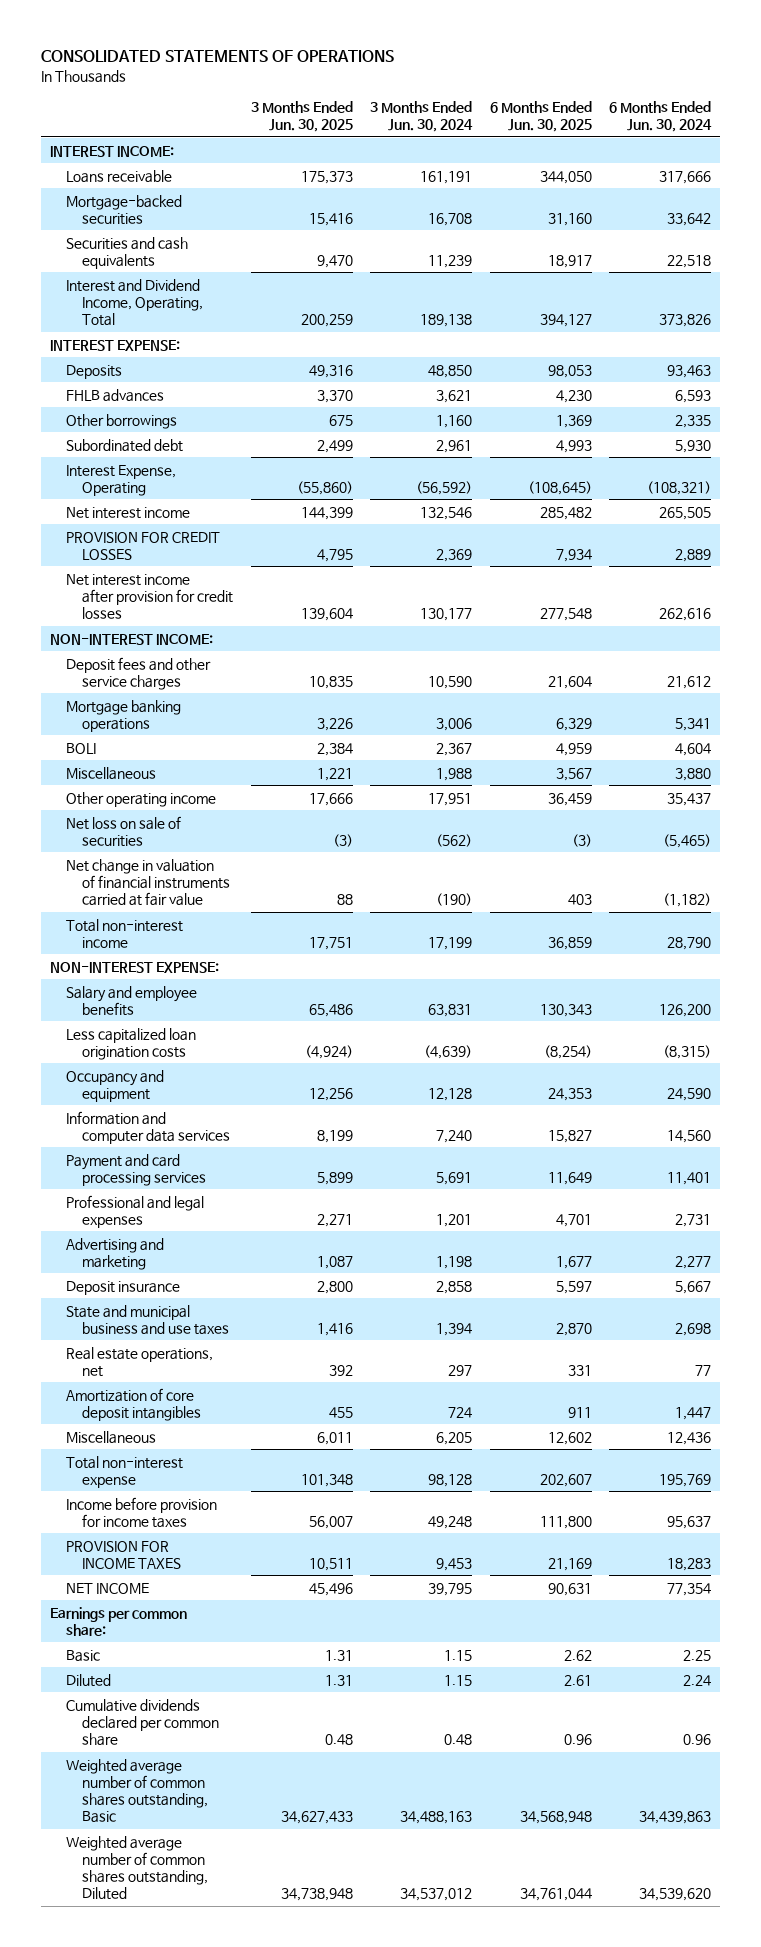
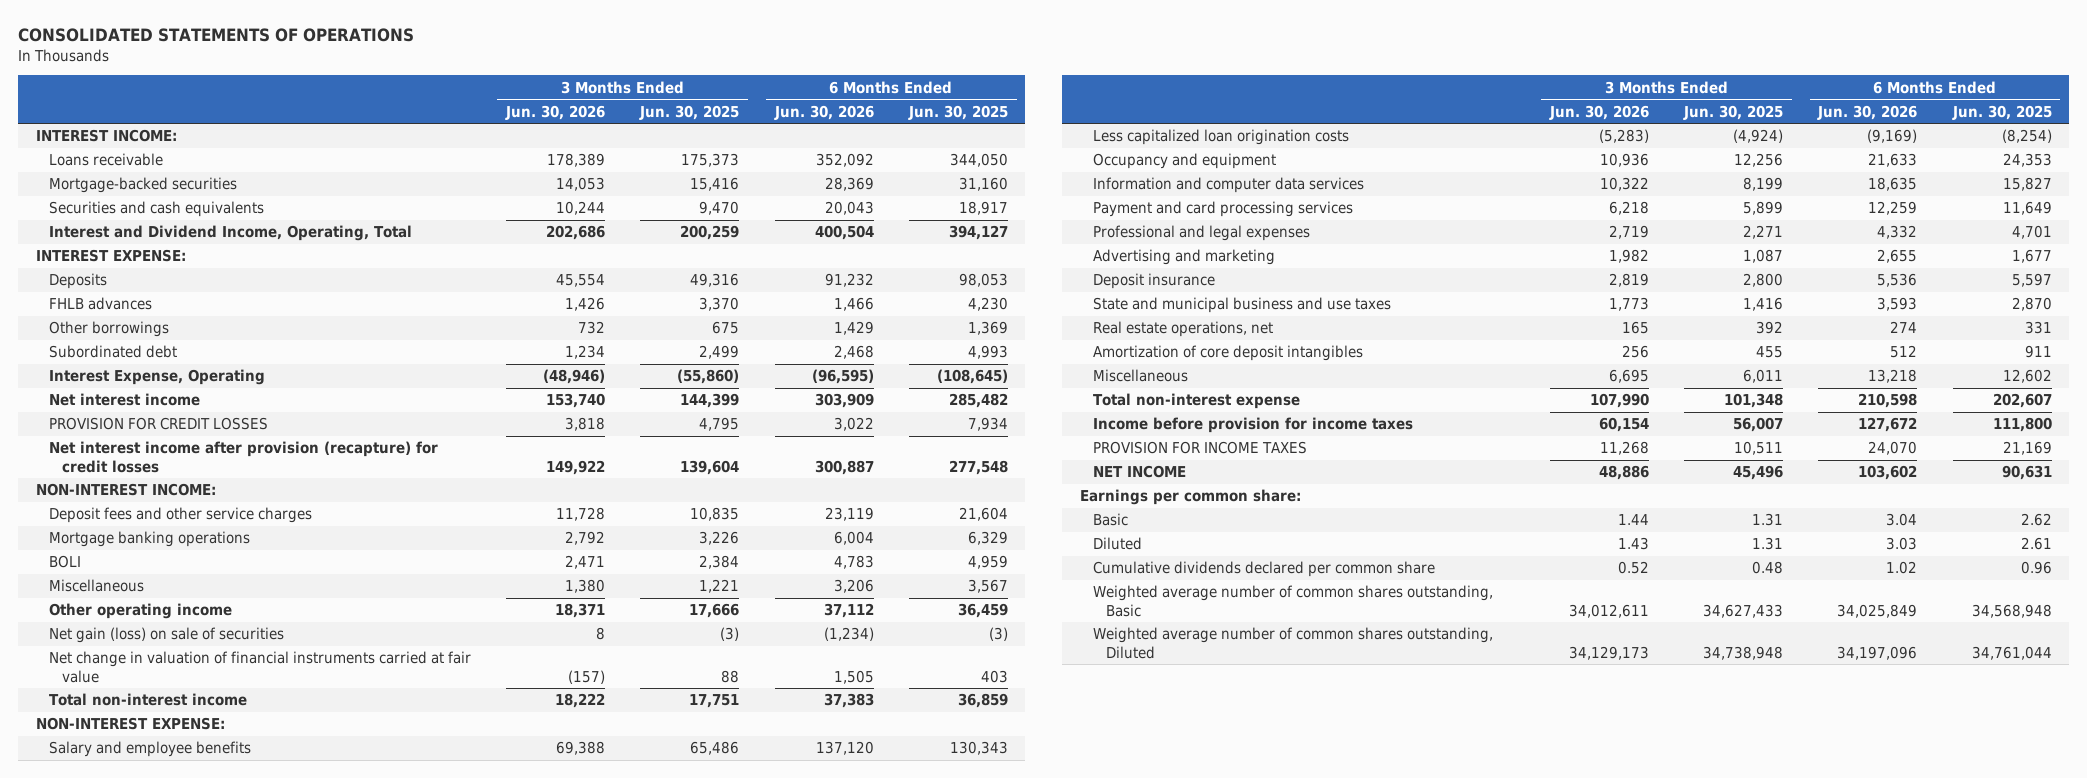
- | 3 Months Ended Jun. 30, 2025 | 3 Months Ended Jun. 30, 2024 | 6 Months Ended Jun. 30, 2025 | 6 Months Ended Jun. 30, 2024
+ | 3 Months Ended Jun. 30, 2026 | 3 Months Ended Jun. 30, 2025 | 6 Months Ended Jun. 30, 2026 | 6 Months Ended Jun. 30, 2025
- Net interest income after provision for credit losses | 139,604 | 130,177 | 277,548 | 262,616
+ Net interest income after provision (recapture) for credit losses | 149,922 | 139,604 | 300,887 | 277,548
- Net loss on sale of securities | (3) | (562) | (3) | (5,465)
+ Net gain (loss) on sale of securities | 8 | (3) | (1,234) | (3)

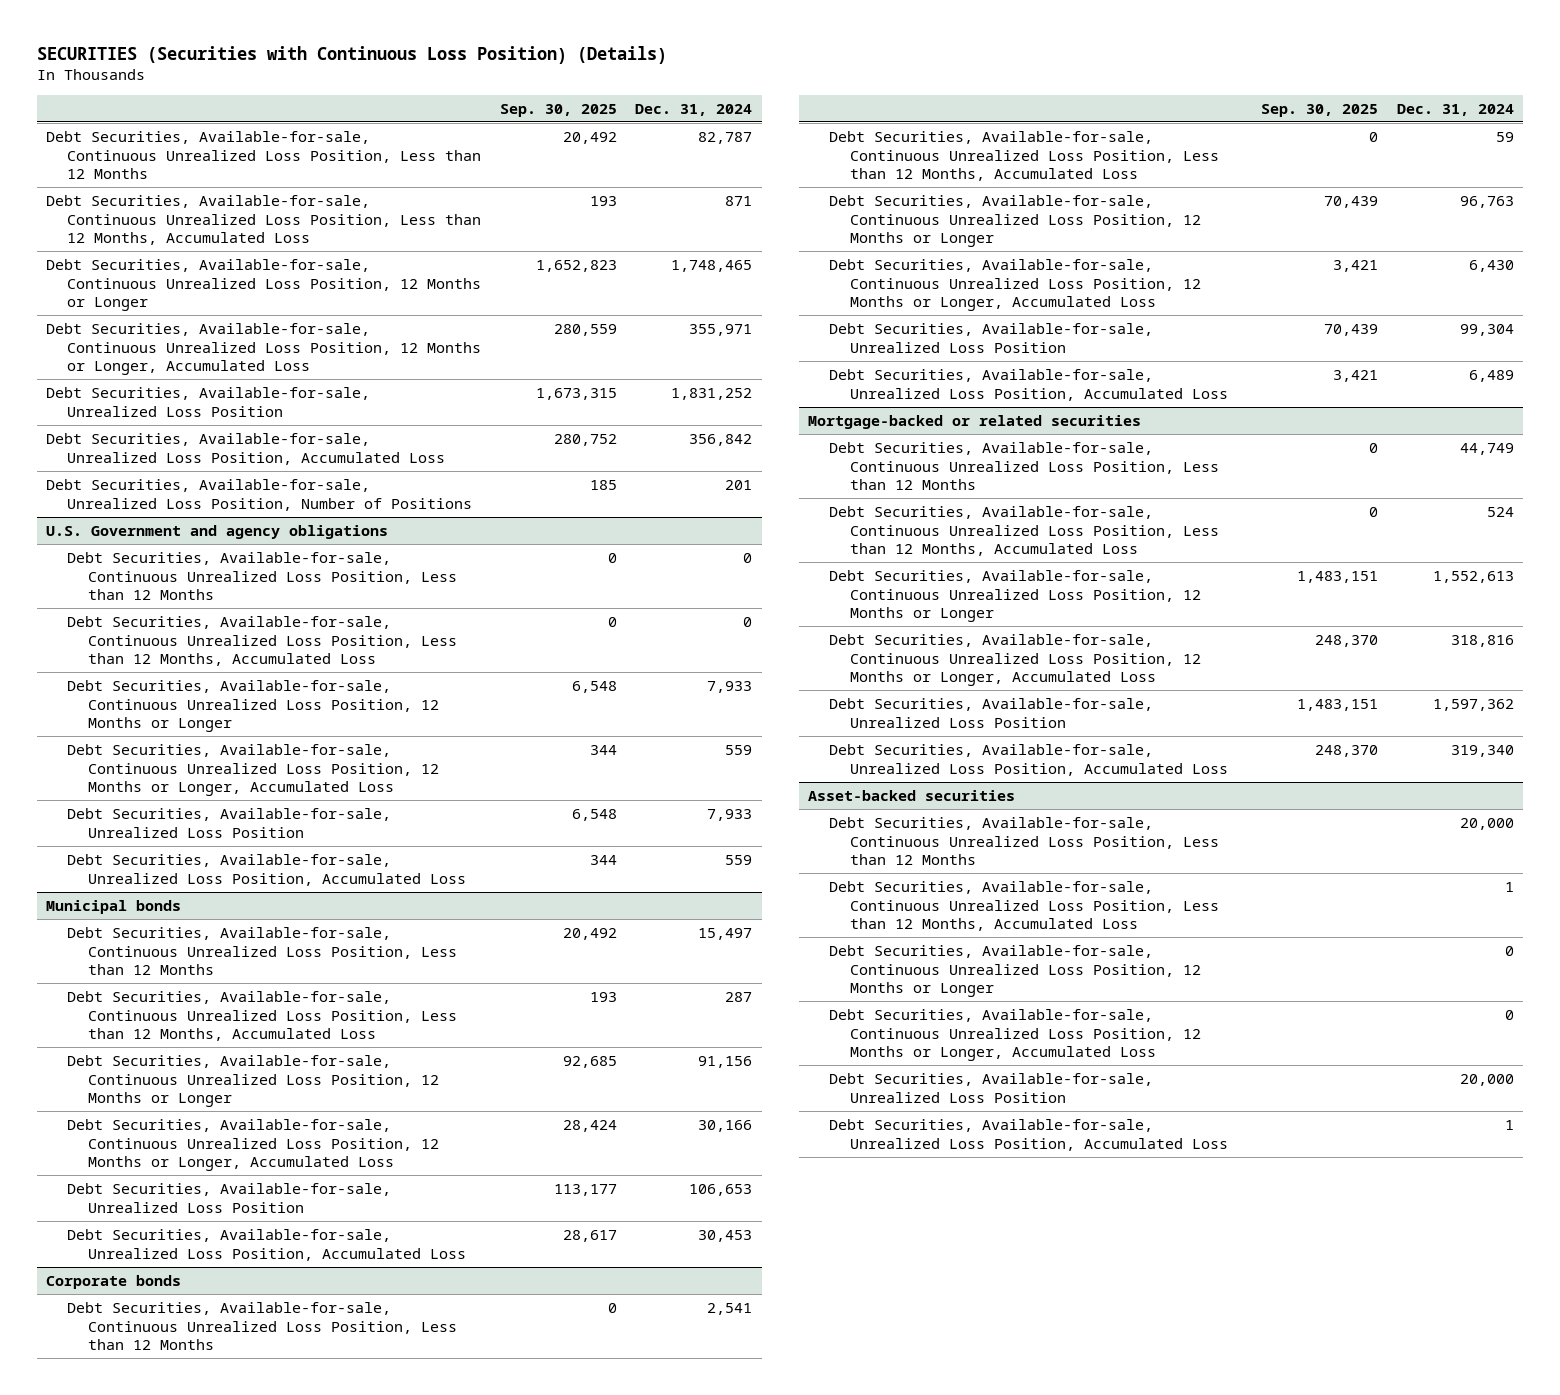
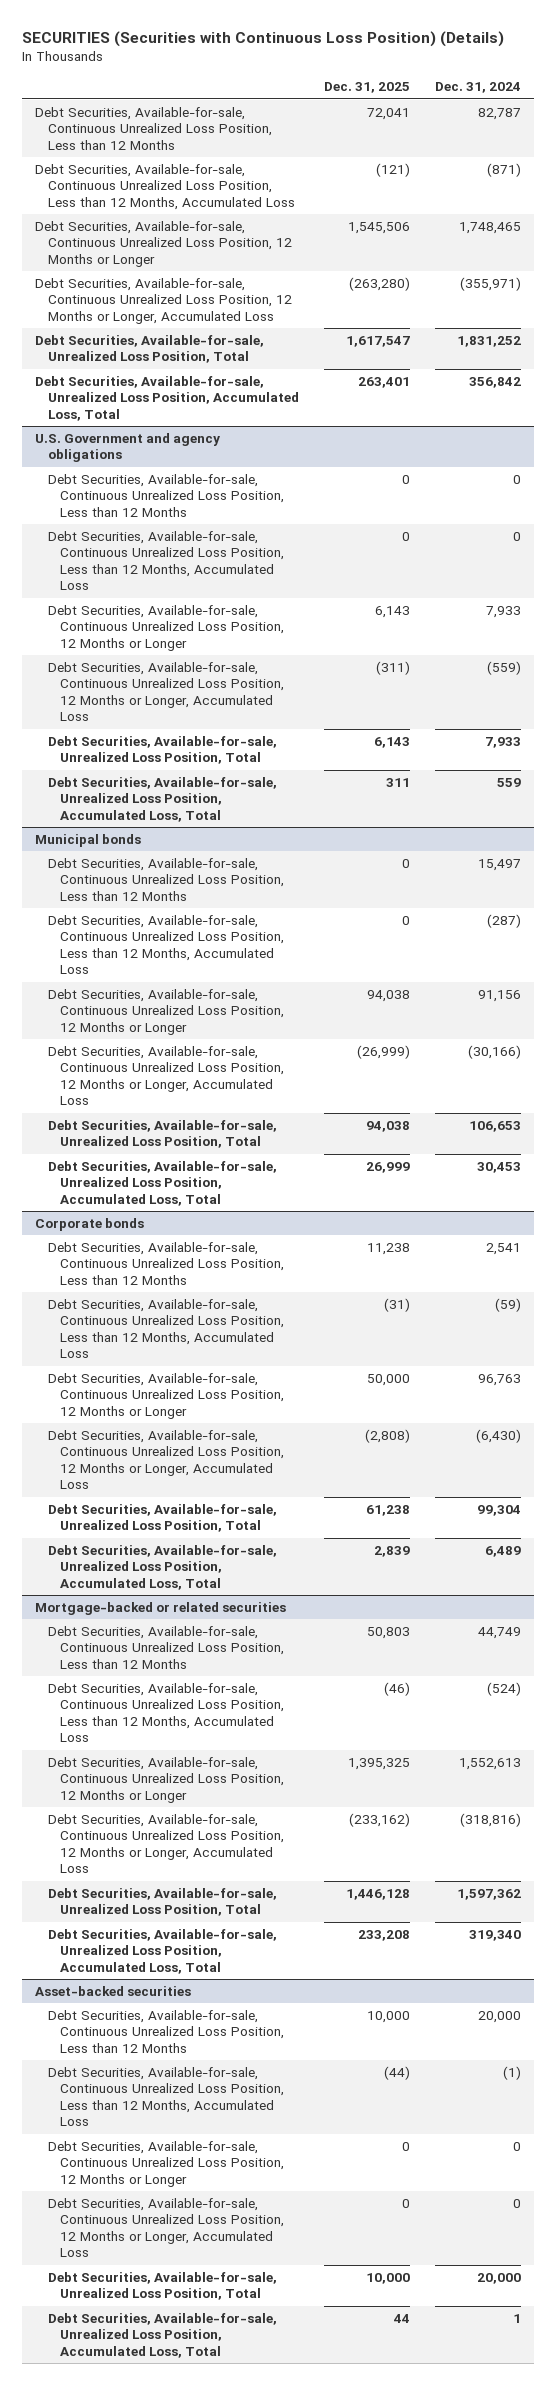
- | Sep. 30, 2025 | Dec. 31, 2024
+ | Dec. 31, 2025 | Dec. 31, 2024
- Debt Securities, Available-for-sale, Continuous Unrealized Loss Position, Less than 12 Months, Accumulated Loss | 193 | 871
+ Debt Securities, Available-for-sale, Continuous Unrealized Loss Position, Less than 12 Months, Accumulated Loss | (121) | (871)
- Debt Securities, Available-for-sale, Continuous Unrealized Loss Position, 12 Months or Longer, Accumulated Loss | 280,559 | 355,971
- Debt Securities, Available-for-sale, Unrealized Loss Position | 1,673,315 | 1,831,252
- Debt Securities, Available-for-sale, Unrealized Loss Position, Accumulated Loss | 280,752 | 356,842
- Debt Securities, Available-for-sale, Unrealized Loss Position, Number of Positions | 185 | 201
+ Debt Securities, Available-for-sale, Continuous Unrealized Loss Position, 12 Months or Longer, Accumulated Loss | (263,280) | (355,971)
+ Debt Securities, Available-for-sale, Unrealized Loss Position, Total | 1,617,547 | 1,831,252
+ Debt Securities, Available-for-sale, Unrealized Loss Position, Accumulated Loss, Total | 263,401 | 356,842
@ U.S. Government and agency obligations
- Debt Securities, Available-for-sale, Continuous Unrealized Loss Position, 12 Months or Longer, Accumulated Loss | 344 | 559
- Debt Securities, Available-for-sale, Unrealized Loss Position | 6,548 | 7,933
- Debt Securities, Available-for-sale, Unrealized Loss Position, Accumulated Loss | 344 | 559
+ Debt Securities, Available-for-sale, Continuous Unrealized Loss Position, 12 Months or Longer, Accumulated Loss | (311) | (559)
+ Debt Securities, Available-for-sale, Unrealized Loss Position, Total | 6,143 | 7,933
+ Debt Securities, Available-for-sale, Unrealized Loss Position, Accumulated Loss, Total | 311 | 559
@ Municipal bonds
- Debt Securities, Available-for-sale, Continuous Unrealized Loss Position, Less than 12 Months, Accumulated Loss | 193 | 287
+ Debt Securities, Available-for-sale, Continuous Unrealized Loss Position, Less than 12 Months, Accumulated Loss | 0 | (287)
- Debt Securities, Available-for-sale, Continuous Unrealized Loss Position, 12 Months or Longer, Accumulated Loss | 28,424 | 30,166
- Debt Securities, Available-for-sale, Unrealized Loss Position | 113,177 | 106,653
- Debt Securities, Available-for-sale, Unrealized Loss Position, Accumulated Loss | 28,617 | 30,453
+ Debt Securities, Available-for-sale, Continuous Unrealized Loss Position, 12 Months or Longer, Accumulated Loss | (26,999) | (30,166)
+ Debt Securities, Available-for-sale, Unrealized Loss Position, Total | 94,038 | 106,653
+ Debt Securities, Available-for-sale, Unrealized Loss Position, Accumulated Loss, Total | 26,999 | 30,453
@ Corporate bonds
- Debt Securities, Available-for-sale, Continuous Unrealized Loss Position, Less than 12 Months, Accumulated Loss | 0 | 59
+ Debt Securities, Available-for-sale, Continuous Unrealized Loss Position, Less than 12 Months, Accumulated Loss | (31) | (59)
- Debt Securities, Available-for-sale, Continuous Unrealized Loss Position, 12 Months or Longer, Accumulated Loss | 3,421 | 6,430
- Debt Securities, Available-for-sale, Unrealized Loss Position | 70,439 | 99,304
- Debt Securities, Available-for-sale, Unrealized Loss Position, Accumulated Loss | 3,421 | 6,489
+ Debt Securities, Available-for-sale, Continuous Unrealized Loss Position, 12 Months or Longer, Accumulated Loss | (2,808) | (6,430)
+ Debt Securities, Available-for-sale, Unrealized Loss Position, Total | 61,238 | 99,304
+ Debt Securities, Available-for-sale, Unrealized Loss Position, Accumulated Loss, Total | 2,839 | 6,489
@ Mortgage-backed or related securities
- Debt Securities, Available-for-sale, Continuous Unrealized Loss Position, Less than 12 Months, Accumulated Loss | 0 | 524
+ Debt Securities, Available-for-sale, Continuous Unrealized Loss Position, Less than 12 Months, Accumulated Loss | (46) | (524)
- Debt Securities, Available-for-sale, Continuous Unrealized Loss Position, 12 Months or Longer, Accumulated Loss | 248,370 | 318,816
- Debt Securities, Available-for-sale, Unrealized Loss Position | 1,483,151 | 1,597,362
- Debt Securities, Available-for-sale, Unrealized Loss Position, Accumulated Loss | 248,370 | 319,340
+ Debt Securities, Available-for-sale, Continuous Unrealized Loss Position, 12 Months or Longer, Accumulated Loss | (233,162) | (318,816)
+ Debt Securities, Available-for-sale, Unrealized Loss Position, Total | 1,446,128 | 1,597,362
+ Debt Securities, Available-for-sale, Unrealized Loss Position, Accumulated Loss, Total | 233,208 | 319,340
@ Asset-backed securities
- Debt Securities, Available-for-sale, Continuous Unrealized Loss Position, Less than 12 Months, Accumulated Loss | | 1
+ Debt Securities, Available-for-sale, Continuous Unrealized Loss Position, Less than 12 Months, Accumulated Loss | (44) | (1)
- Debt Securities, Available-for-sale, Unrealized Loss Position | | 20,000
- Debt Securities, Available-for-sale, Unrealized Loss Position, Accumulated Loss | | 1
+ Debt Securities, Available-for-sale, Unrealized Loss Position, Total | 10,000 | 20,000
+ Debt Securities, Available-for-sale, Unrealized Loss Position, Accumulated Loss, Total | 44 | 1

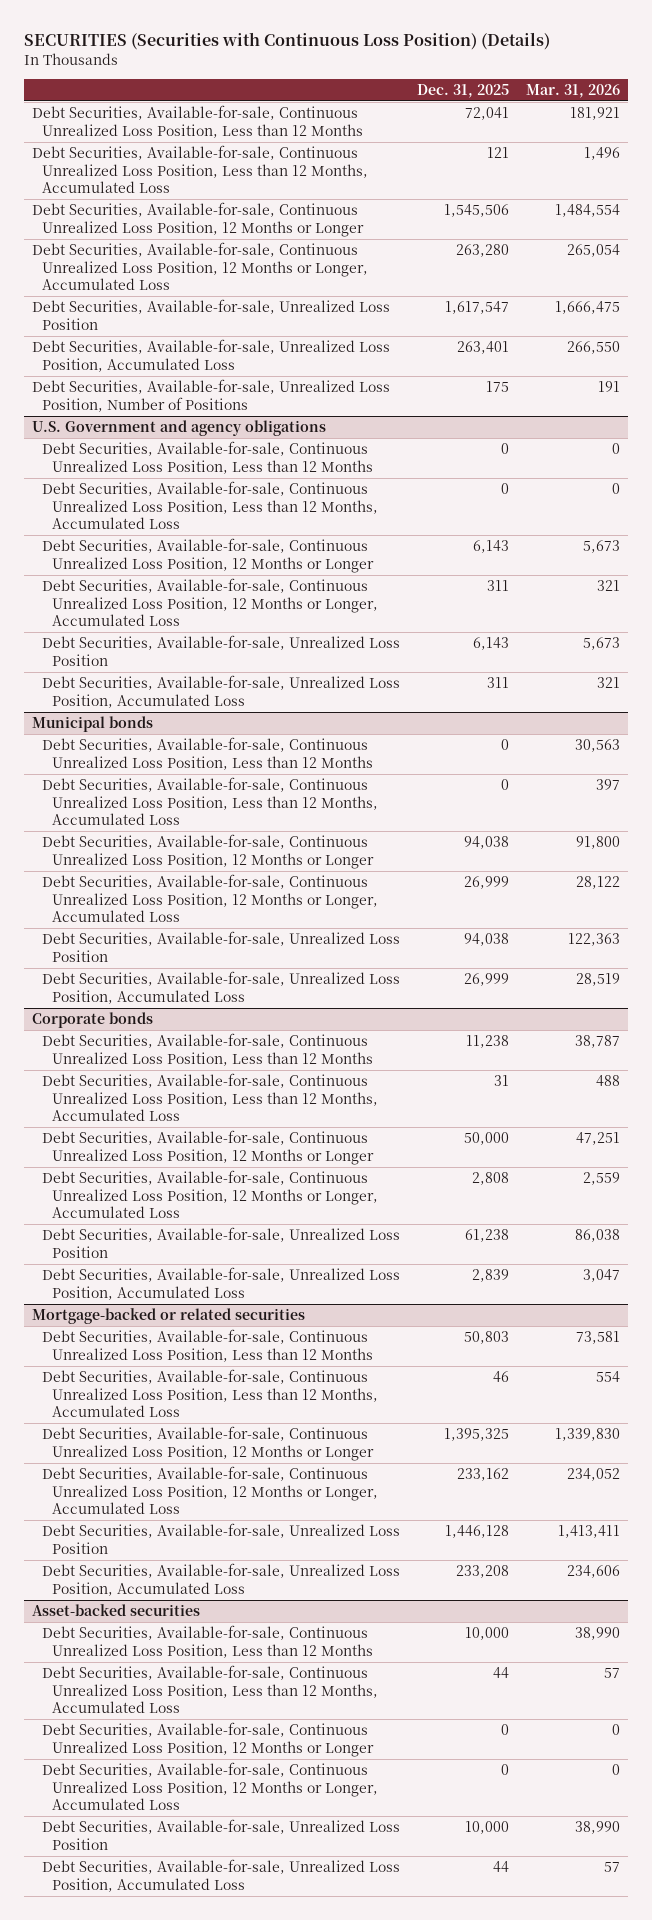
- | Dec. 31, 2025 | Dec. 31, 2024
+ | Dec. 31, 2025 | Mar. 31, 2026
- Debt Securities, Available-for-sale, Continuous Unrealized Loss Position, Less than 12 Months, Accumulated Loss | (121) | (871)
+ Debt Securities, Available-for-sale, Continuous Unrealized Loss Position, Less than 12 Months, Accumulated Loss | 121 | 1,496
- Debt Securities, Available-for-sale, Continuous Unrealized Loss Position, 12 Months or Longer, Accumulated Loss | (263,280) | (355,971)
- Debt Securities, Available-for-sale, Unrealized Loss Position, Total | 1,617,547 | 1,831,252
- Debt Securities, Available-for-sale, Unrealized Loss Position, Accumulated Loss, Total | 263,401 | 356,842
+ Debt Securities, Available-for-sale, Continuous Unrealized Loss Position, 12 Months or Longer, Accumulated Loss | 263,280 | 265,054
+ Debt Securities, Available-for-sale, Unrealized Loss Position | 1,617,547 | 1,666,475
+ Debt Securities, Available-for-sale, Unrealized Loss Position, Accumulated Loss | 263,401 | 266,550
+ Debt Securities, Available-for-sale, Unrealized Loss Position, Number of Positions | 175 | 191
@ U.S. Government and agency obligations
- Debt Securities, Available-for-sale, Continuous Unrealized Loss Position, 12 Months or Longer, Accumulated Loss | (311) | (559)
- Debt Securities, Available-for-sale, Unrealized Loss Position, Total | 6,143 | 7,933
- Debt Securities, Available-for-sale, Unrealized Loss Position, Accumulated Loss, Total | 311 | 559
+ Debt Securities, Available-for-sale, Continuous Unrealized Loss Position, 12 Months or Longer, Accumulated Loss | 311 | 321
+ Debt Securities, Available-for-sale, Unrealized Loss Position | 6,143 | 5,673
+ Debt Securities, Available-for-sale, Unrealized Loss Position, Accumulated Loss | 311 | 321
@ Municipal bonds
- Debt Securities, Available-for-sale, Continuous Unrealized Loss Position, 12 Months or Longer, Accumulated Loss | (26,999) | (30,166)
- Debt Securities, Available-for-sale, Unrealized Loss Position, Total | 94,038 | 106,653
- Debt Securities, Available-for-sale, Unrealized Loss Position, Accumulated Loss, Total | 26,999 | 30,453
+ Debt Securities, Available-for-sale, Continuous Unrealized Loss Position, 12 Months or Longer, Accumulated Loss | 26,999 | 28,122
+ Debt Securities, Available-for-sale, Unrealized Loss Position | 94,038 | 122,363
+ Debt Securities, Available-for-sale, Unrealized Loss Position, Accumulated Loss | 26,999 | 28,519
@ Corporate bonds
- Debt Securities, Available-for-sale, Continuous Unrealized Loss Position, Less than 12 Months, Accumulated Loss | (31) | (59)
+ Debt Securities, Available-for-sale, Continuous Unrealized Loss Position, Less than 12 Months, Accumulated Loss | 31 | 488
- Debt Securities, Available-for-sale, Continuous Unrealized Loss Position, 12 Months or Longer, Accumulated Loss | (2,808) | (6,430)
- Debt Securities, Available-for-sale, Unrealized Loss Position, Total | 61,238 | 99,304
- Debt Securities, Available-for-sale, Unrealized Loss Position, Accumulated Loss, Total | 2,839 | 6,489
+ Debt Securities, Available-for-sale, Continuous Unrealized Loss Position, 12 Months or Longer, Accumulated Loss | 2,808 | 2,559
+ Debt Securities, Available-for-sale, Unrealized Loss Position | 61,238 | 86,038
+ Debt Securities, Available-for-sale, Unrealized Loss Position, Accumulated Loss | 2,839 | 3,047
@ Mortgage-backed or related securities
- Debt Securities, Available-for-sale, Continuous Unrealized Loss Position, Less than 12 Months, Accumulated Loss | (46) | (524)
+ Debt Securities, Available-for-sale, Continuous Unrealized Loss Position, Less than 12 Months, Accumulated Loss | 46 | 554
- Debt Securities, Available-for-sale, Continuous Unrealized Loss Position, 12 Months or Longer, Accumulated Loss | (233,162) | (318,816)
- Debt Securities, Available-for-sale, Unrealized Loss Position, Total | 1,446,128 | 1,597,362
- Debt Securities, Available-for-sale, Unrealized Loss Position, Accumulated Loss, Total | 233,208 | 319,340
+ Debt Securities, Available-for-sale, Continuous Unrealized Loss Position, 12 Months or Longer, Accumulated Loss | 233,162 | 234,052
+ Debt Securities, Available-for-sale, Unrealized Loss Position | 1,446,128 | 1,413,411
+ Debt Securities, Available-for-sale, Unrealized Loss Position, Accumulated Loss | 233,208 | 234,606
@ Asset-backed securities
- Debt Securities, Available-for-sale, Continuous Unrealized Loss Position, Less than 12 Months, Accumulated Loss | (44) | (1)
+ Debt Securities, Available-for-sale, Continuous Unrealized Loss Position, Less than 12 Months, Accumulated Loss | 44 | 57
- Debt Securities, Available-for-sale, Unrealized Loss Position, Total | 10,000 | 20,000
- Debt Securities, Available-for-sale, Unrealized Loss Position, Accumulated Loss, Total | 44 | 1
+ Debt Securities, Available-for-sale, Unrealized Loss Position | 10,000 | 38,990
+ Debt Securities, Available-for-sale, Unrealized Loss Position, Accumulated Loss | 44 | 57

